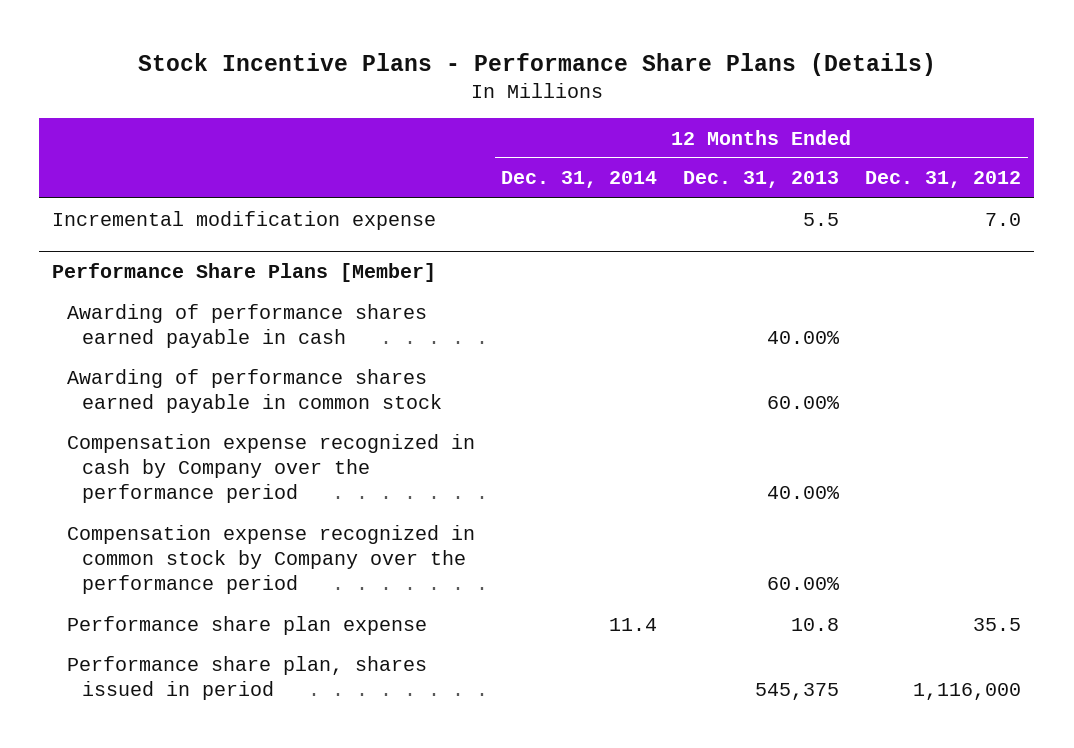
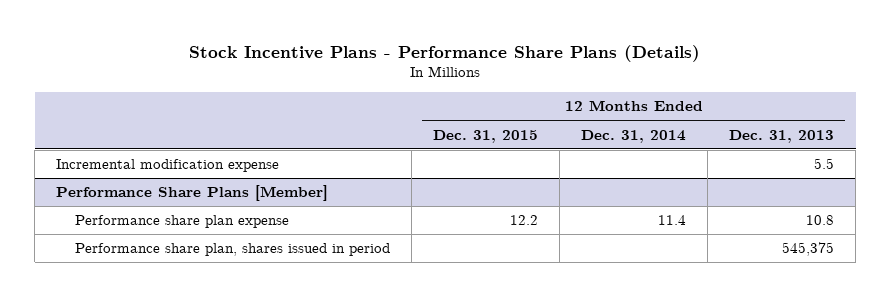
- | 12 Months Ended Dec. 31, 2014 | 12 Months Ended Dec. 31, 2013 | 12 Months Ended Dec. 31, 2012
+ | 12 Months Ended Dec. 31, 2015 | 12 Months Ended Dec. 31, 2014 | 12 Months Ended Dec. 31, 2013
@ Performance Share Plans [Member]
- Awarding of performance shares earned payable in cash | | 40.00% |
- Awarding of performance shares earned payable in common stock | | 60.00% |
- Compensation expense recognized in cash by Company over the performance period | | 40.00% |
- Compensation expense recognized in common stock by Company over the performance period | | 60.00% |

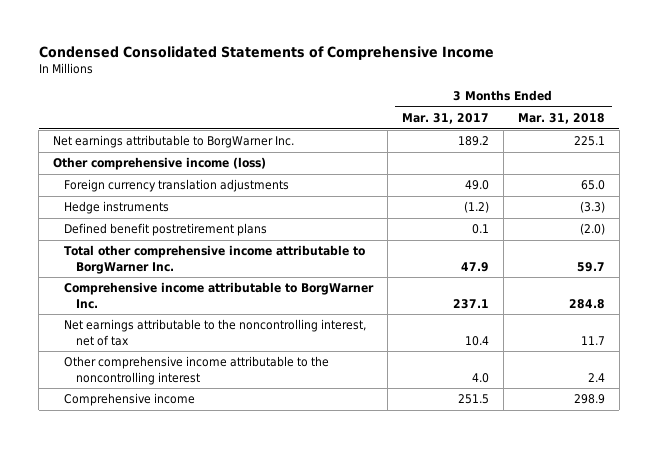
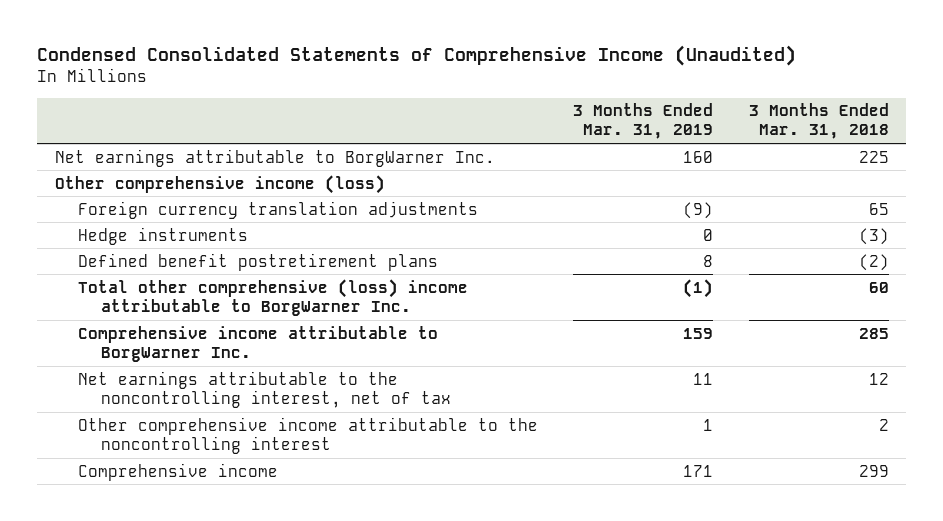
- Condensed Consolidated Statements of Comprehensive Income
+ Condensed Consolidated Statements of Comprehensive Income (Unaudited)
- | 3 Months Ended Mar. 31, 2017 | 3 Months Ended Mar. 31, 2018
+ | 3 Months Ended Mar. 31, 2019 | 3 Months Ended Mar. 31, 2018
- Net earnings attributable to BorgWarner Inc. | 189.2 | 225.1
+ Net earnings attributable to BorgWarner Inc. | 160 | 225
- Foreign currency translation adjustments | 49.0 | 65.0
- Hedge instruments | (1.2) | (3.3)
- Defined benefit postretirement plans | 0.1 | (2.0)
- Total other comprehensive income attributable to BorgWarner Inc. | 47.9 | 59.7
- Comprehensive income attributable to BorgWarner Inc. | 237.1 | 284.8
- Net earnings attributable to the noncontrolling interest, net of tax | 10.4 | 11.7
- Other comprehensive income attributable to the noncontrolling interest | 4.0 | 2.4
- Comprehensive income | 251.5 | 298.9
+ Foreign currency translation adjustments | (9) | 65
+ Hedge instruments | 0 | (3)
+ Defined benefit postretirement plans | 8 | (2)
+ Total other comprehensive (loss) income attributable to BorgWarner Inc. | (1) | 60
+ Comprehensive income attributable to BorgWarner Inc. | 159 | 285
+ Net earnings attributable to the noncontrolling interest, net of tax | 11 | 12
+ Other comprehensive income attributable to the noncontrolling interest | 1 | 2
+ Comprehensive income | 171 | 299

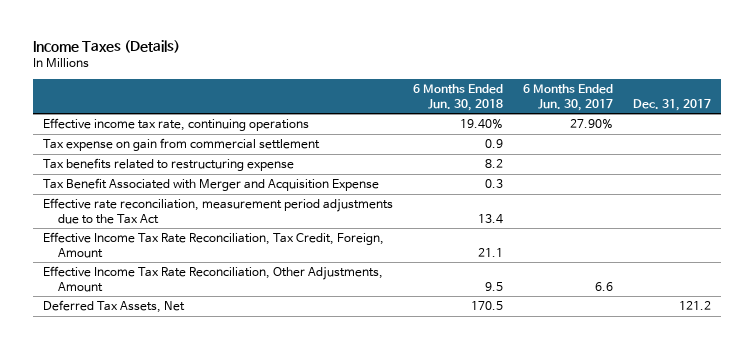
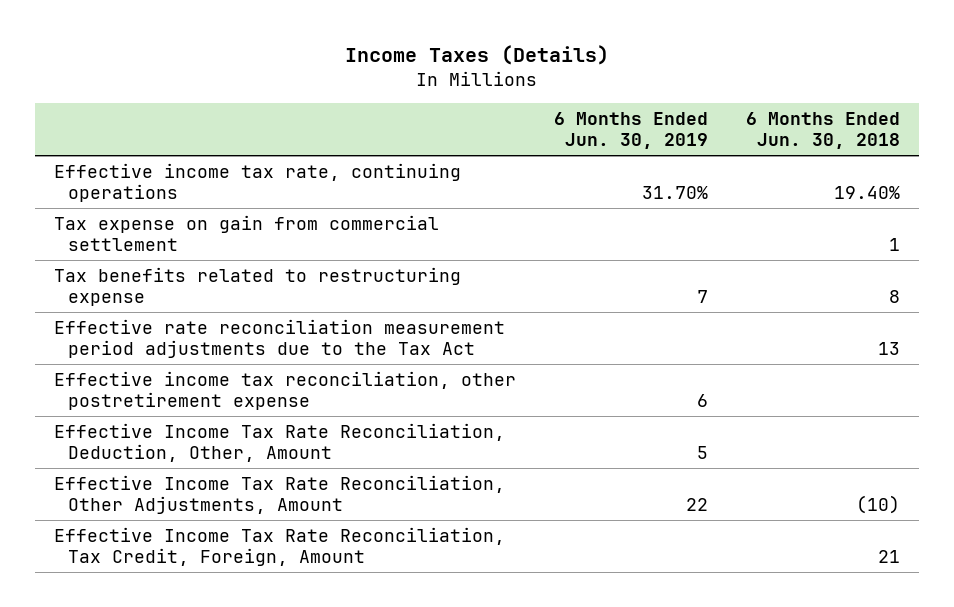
- | 6 Months Ended Jun. 30, 2018 | 6 Months Ended Jun. 30, 2017 | Dec. 31, 2017
+ | 6 Months Ended Jun. 30, 2019 | 6 Months Ended Jun. 30, 2018
- Tax expense on gain from commercial settlement | 0.9 | |
- Tax benefits related to restructuring expense | 8.2 | |
- Tax Benefit Associated with Merger and Acquisition Expense | 0.3 | |
- Effective rate reconciliation, measurement period adjustments due to the Tax Act | 13.4 | |
- Effective Income Tax Rate Reconciliation, Tax Credit, Foreign, Amount | 21.1 | |
- Effective Income Tax Rate Reconciliation, Other Adjustments, Amount | 9.5 | 6.6 |
- Deferred Tax Assets, Net | 170.5 | | 121.2
+ Tax expense on gain from commercial settlement | | 1
+ Tax benefits related to restructuring expense | 7 | 8
+ Effective rate reconciliation measurement period adjustments due to the Tax Act | | 13
+ Effective income tax reconciliation, other postretirement expense | 6 |
+ Effective Income Tax Rate Reconciliation, Deduction, Other, Amount | 5 |
+ Effective Income Tax Rate Reconciliation, Other Adjustments, Amount | 22 | (10)
+ Effective Income Tax Rate Reconciliation, Tax Credit, Foreign, Amount | | 21

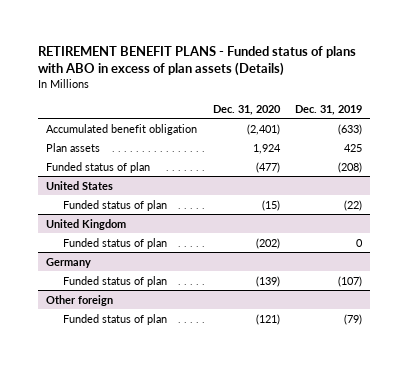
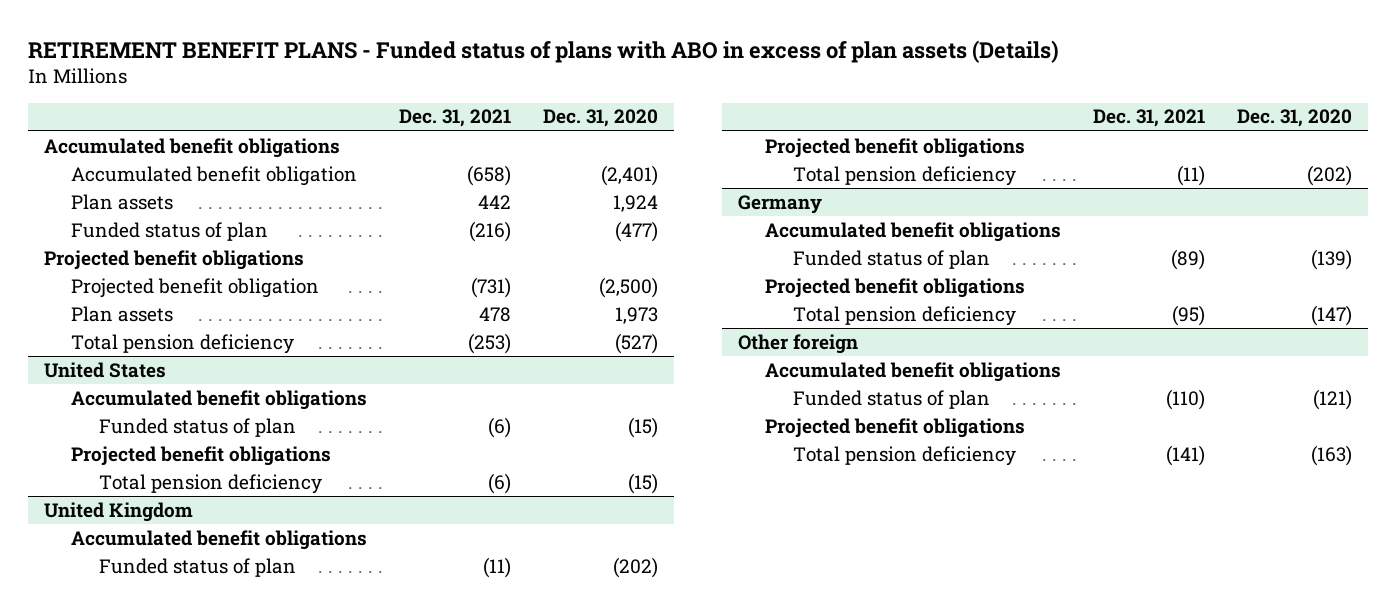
- | Dec. 31, 2020 | Dec. 31, 2019
+ | Dec. 31, 2021 | Dec. 31, 2020
+ Accumulated benefit obligations
+ Projected benefit obligations
+ Projected benefit obligation | (731) | (2,500)
+ Plan assets | 478 | 1,973
+ Total pension deficiency | (253) | (527)
@ United States
+ Accumulated benefit obligations
+ Projected benefit obligations
+ Total pension deficiency | (6) | (15)
@ United Kingdom
+ Accumulated benefit obligations
+ Projected benefit obligations
+ Total pension deficiency | (11) | (202)
@ Germany
+ Accumulated benefit obligations
+ Projected benefit obligations
+ Total pension deficiency | (95) | (147)
@ Other foreign
+ Accumulated benefit obligations
+ Projected benefit obligations
+ Total pension deficiency | (141) | (163)

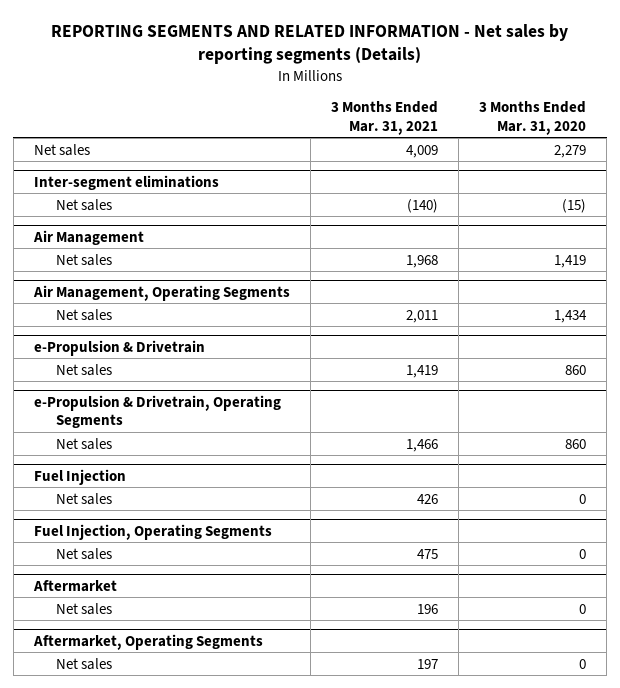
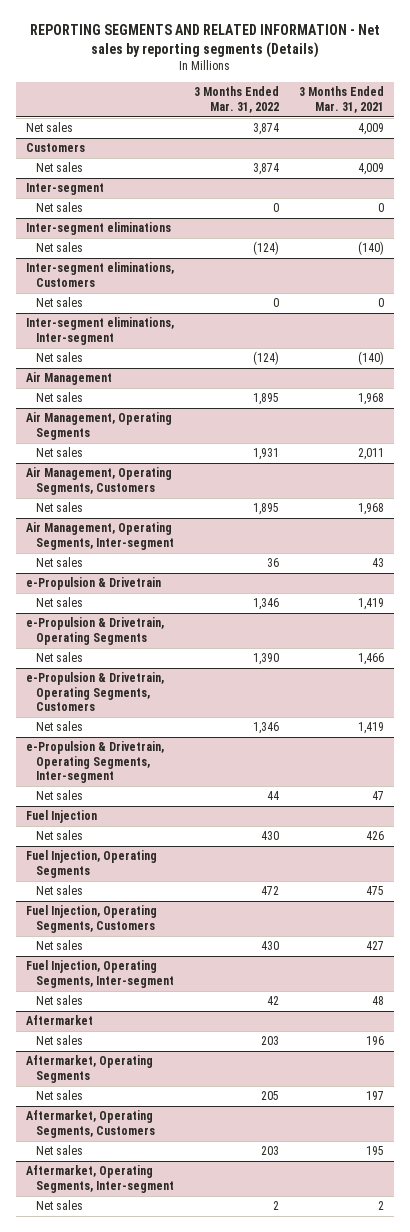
- | 3 Months Ended Mar. 31, 2021 | 3 Months Ended Mar. 31, 2020
+ | 3 Months Ended Mar. 31, 2022 | 3 Months Ended Mar. 31, 2021
+ Customers
+ Net sales | 3,874 | 4,009
+ Inter-segment
+ Net sales | 0 | 0
+ Inter-segment eliminations, Customers
+ Net sales | 0 | 0
+ Inter-segment eliminations, Inter-segment
+ Net sales | (124) | (140)
+ Air Management, Operating Segments, Customers
+ Net sales | 1,895 | 1,968
+ Air Management, Operating Segments, Inter-segment
+ Net sales | 36 | 43
+ e-Propulsion & Drivetrain, Operating Segments, Customers
+ Net sales | 1,346 | 1,419
+ e-Propulsion & Drivetrain, Operating Segments, Inter-segment
+ Net sales | 44 | 47
+ Fuel Injection, Operating Segments, Customers
+ Net sales | 430 | 427
+ Fuel Injection, Operating Segments, Inter-segment
+ Net sales | 42 | 48
+ Aftermarket, Operating Segments, Customers
+ Net sales | 203 | 195
+ Aftermarket, Operating Segments, Inter-segment
+ Net sales | 2 | 2

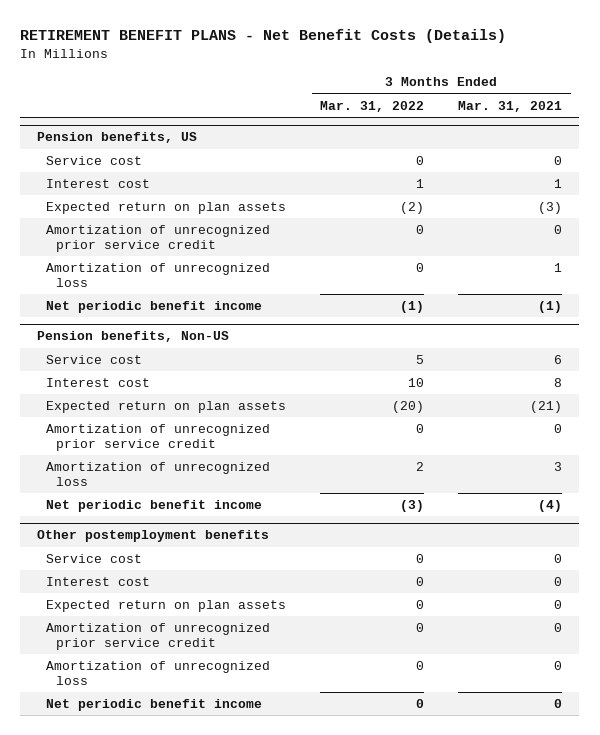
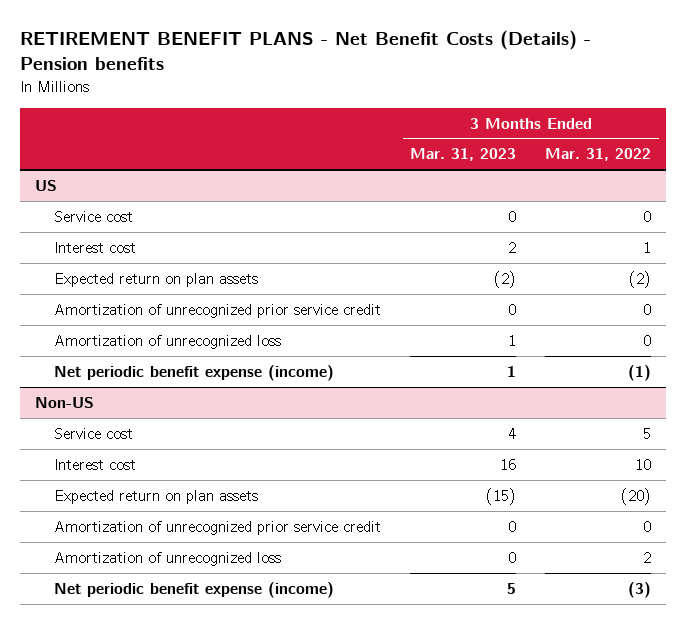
- RETIREMENT BENEFIT PLANS - Net Benefit Costs (Details)
+ RETIREMENT BENEFIT PLANS - Net Benefit Costs (Details) - Pension benefits
- | 3 Months Ended Mar. 31, 2022 | 3 Months Ended Mar. 31, 2021
+ | 3 Months Ended Mar. 31, 2023 | 3 Months Ended Mar. 31, 2022
- Pension benefits, US
+ US
- Net periodic benefit income | (1) | (1)
- Pension benefits, Non-US
+ Net periodic benefit expense (income) | 1 | (1)
+ Non-US
- Net periodic benefit income | (3) | (4)
- Other postemployment benefits
- Service cost | 0 | 0
- Interest cost | 0 | 0
- Expected return on plan assets | 0 | 0
- Amortization of unrecognized prior service credit | 0 | 0
- Amortization of unrecognized loss | 0 | 0
- Net periodic benefit income | 0 | 0
+ Net periodic benefit expense (income) | 5 | (3)

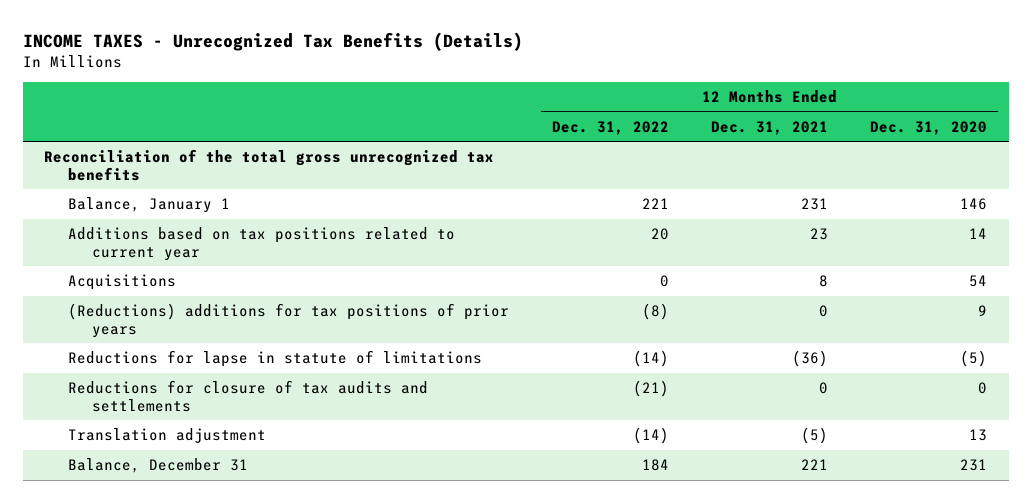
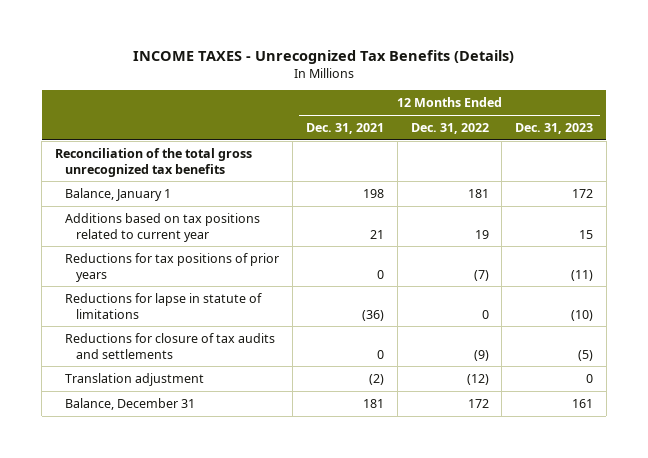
- | 12 Months Ended Dec. 31, 2022 | 12 Months Ended Dec. 31, 2021 | 12 Months Ended Dec. 31, 2020
+ | 12 Months Ended Dec. 31, 2021 | 12 Months Ended Dec. 31, 2022 | 12 Months Ended Dec. 31, 2023
- Balance, January 1 | 221 | 231 | 146
- Additions based on tax positions related to current year | 20 | 23 | 14
- Acquisitions | 0 | 8 | 54
- (Reductions) additions for tax positions of prior years | (8) | 0 | 9
- Reductions for lapse in statute of limitations | (14) | (36) | (5)
- Reductions for closure of tax audits and settlements | (21) | 0 | 0
- Translation adjustment | (14) | (5) | 13
- Balance, December 31 | 184 | 221 | 231
+ Balance, January 1 | 198 | 181 | 172
+ Additions based on tax positions related to current year | 21 | 19 | 15
+ Reductions for tax positions of prior years | 0 | (7) | (11)
+ Reductions for lapse in statute of limitations | (36) | 0 | (10)
+ Reductions for closure of tax audits and settlements | 0 | (9) | (5)
+ Translation adjustment | (2) | (12) | 0
+ Balance, December 31 | 181 | 172 | 161

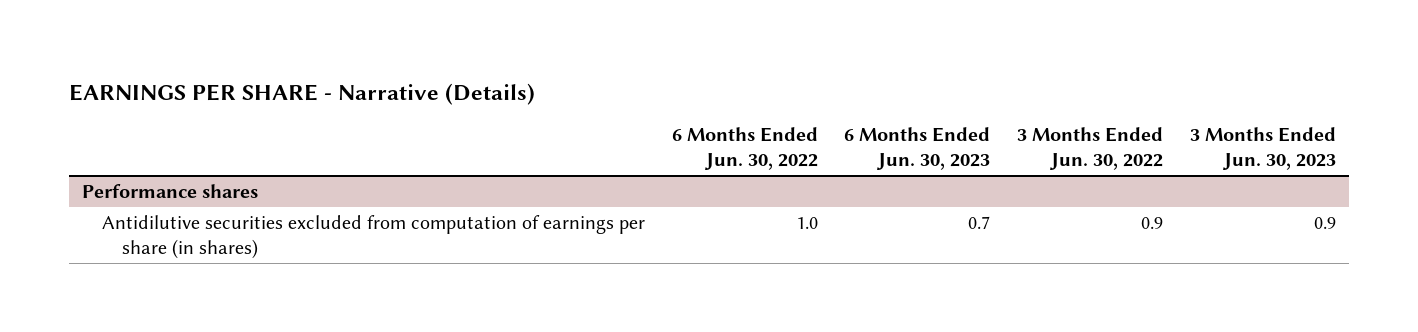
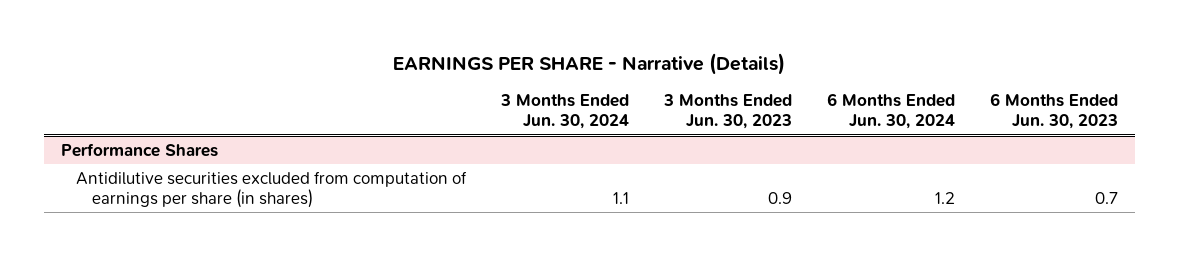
- | 6 Months Ended Jun. 30, 2022 | 6 Months Ended Jun. 30, 2023 | 3 Months Ended Jun. 30, 2022 | 3 Months Ended Jun. 30, 2023
+ | 3 Months Ended Jun. 30, 2024 | 3 Months Ended Jun. 30, 2023 | 6 Months Ended Jun. 30, 2024 | 6 Months Ended Jun. 30, 2023
- Performance shares
+ Performance Shares

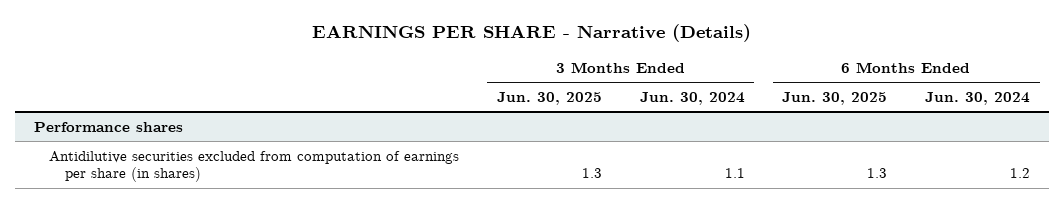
- | 3 Months Ended Jun. 30, 2024 | 3 Months Ended Jun. 30, 2023 | 6 Months Ended Jun. 30, 2024 | 6 Months Ended Jun. 30, 2023
+ | 3 Months Ended Jun. 30, 2025 | 3 Months Ended Jun. 30, 2024 | 6 Months Ended Jun. 30, 2025 | 6 Months Ended Jun. 30, 2024
- Performance Shares
+ Performance shares

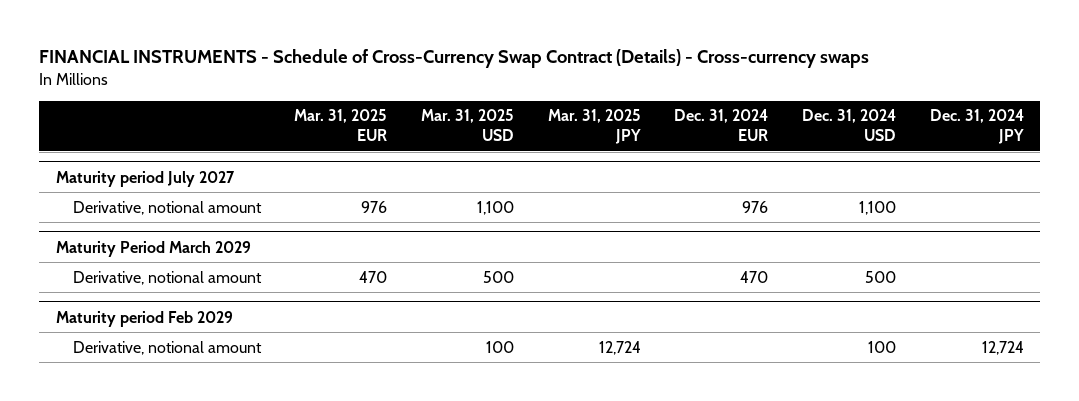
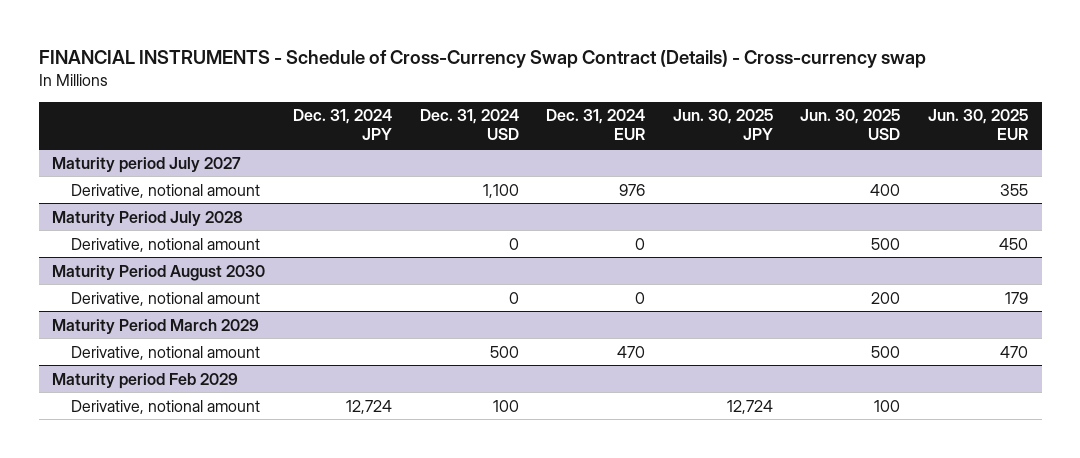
- FINANCIAL INSTRUMENTS - Schedule of Cross-Currency Swap Contract (Details) - Cross-currency swaps
+ FINANCIAL INSTRUMENTS - Schedule of Cross-Currency Swap Contract (Details) - Cross-currency swap
- | Mar. 31, 2025 EUR | Mar. 31, 2025 USD | Mar. 31, 2025 JPY | Dec. 31, 2024 EUR | Dec. 31, 2024 USD | Dec. 31, 2024 JPY
+ | Dec. 31, 2024 JPY | Dec. 31, 2024 USD | Dec. 31, 2024 EUR | Jun. 30, 2025 JPY | Jun. 30, 2025 USD | Jun. 30, 2025 EUR
+ Maturity Period July 2028
+ Derivative, notional amount | | 0 | 0 | | 500 | 450
+ Maturity Period August 2030
+ Derivative, notional amount | | 0 | 0 | | 200 | 179

